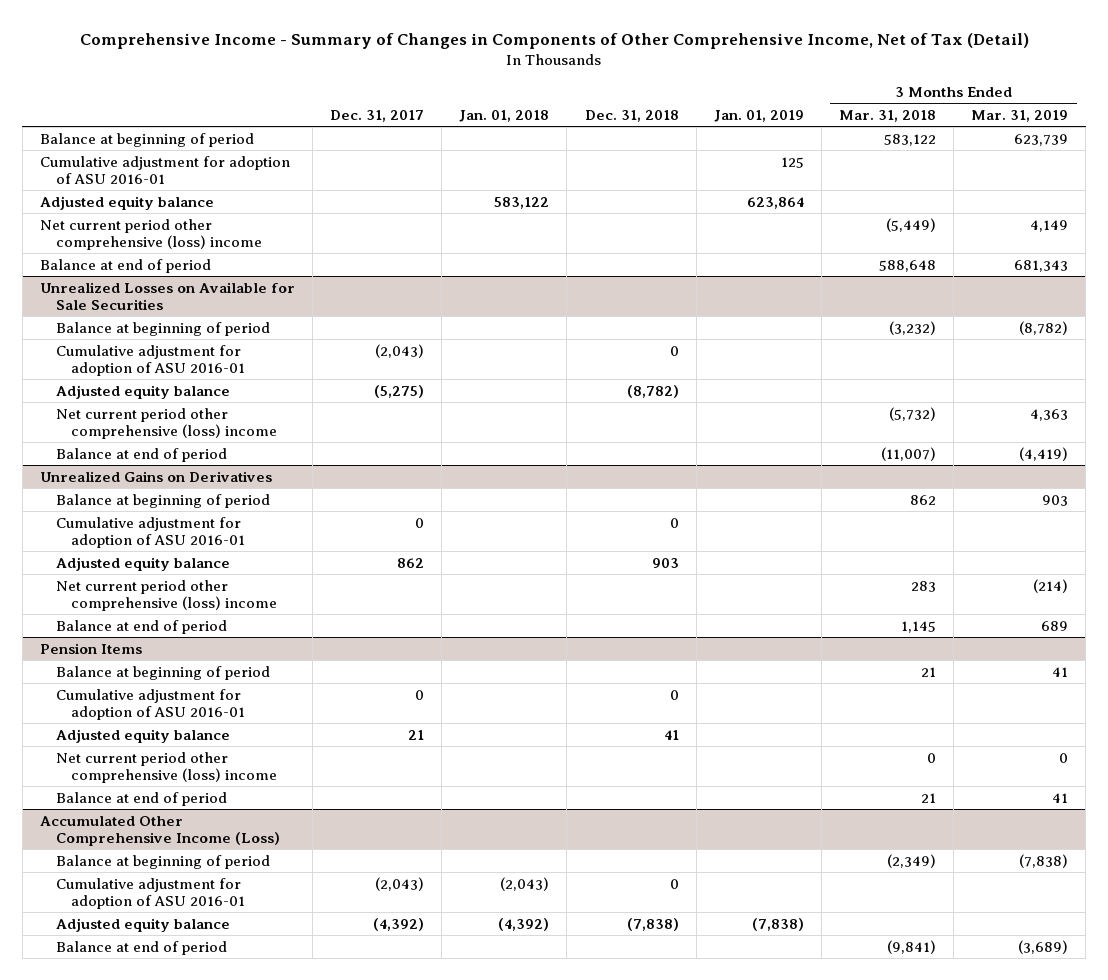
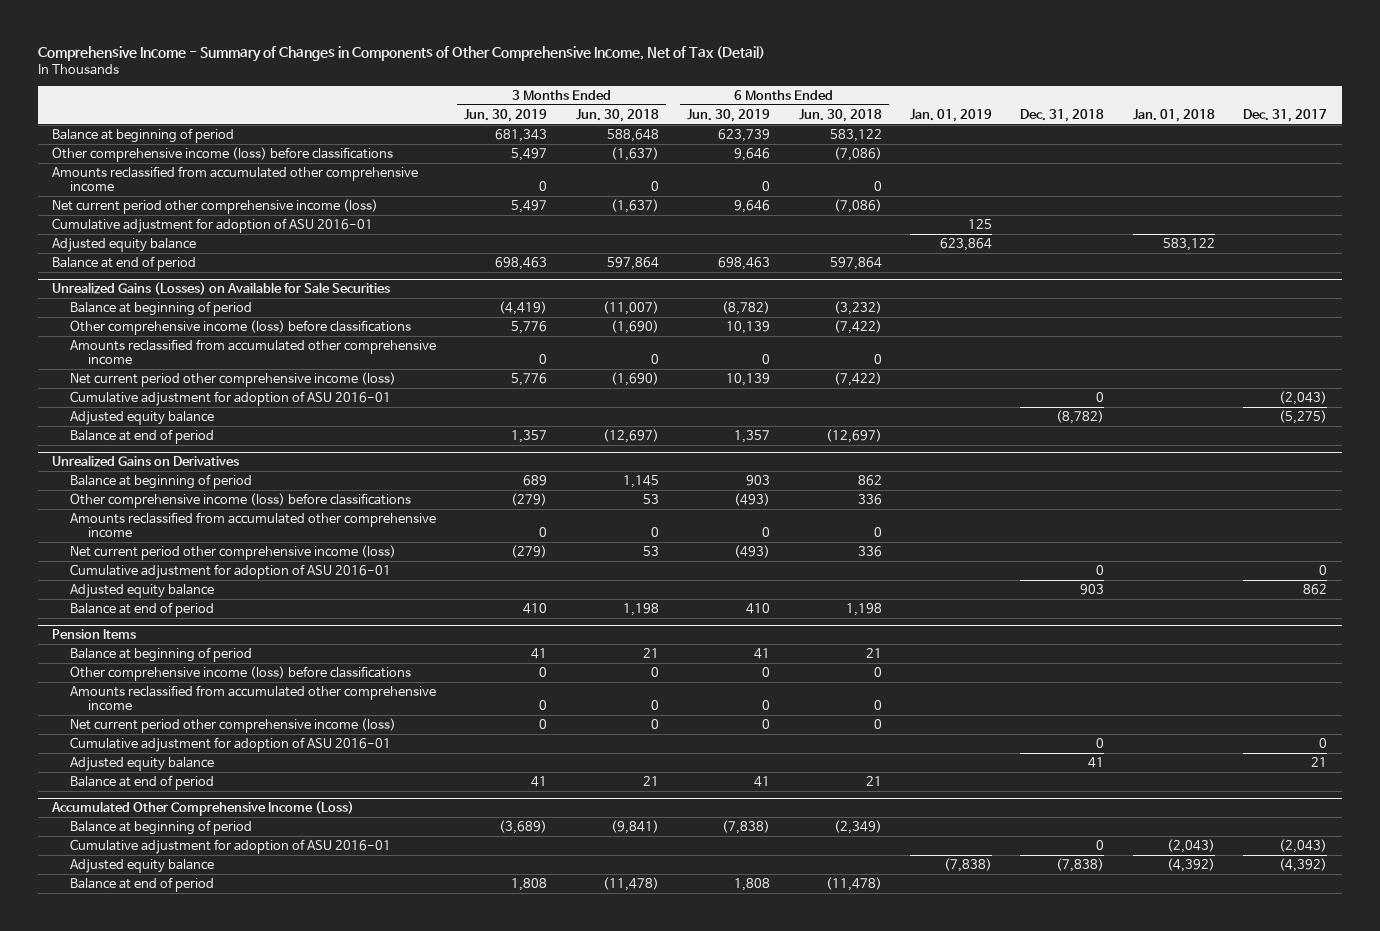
- | Dec. 31, 2017 | Jan. 01, 2018 | Dec. 31, 2018 | Jan. 01, 2019 | 3 Months Ended Mar. 31, 2018 | 3 Months Ended Mar. 31, 2019
+ | 3 Months Ended Jun. 30, 2019 | 3 Months Ended Jun. 30, 2018 | 6 Months Ended Jun. 30, 2019 | 6 Months Ended Jun. 30, 2018 | Jan. 01, 2019 | Dec. 31, 2018 | Jan. 01, 2018 | Dec. 31, 2017
+ Other comprehensive income (loss) before classifications | 5,497 | (1,637) | 9,646 | (7,086) | | | |
+ Amounts reclassified from accumulated other comprehensive income | 0 | 0 | 0 | 0 | | | |
+ Net current period other comprehensive income (loss) | 5,497 | (1,637) | 9,646 | (7,086) | | | |
- Net current period other comprehensive (loss) income | | | | | (5,449) | 4,149
- Unrealized Losses on Available for Sale Securities
+ Unrealized Gains (Losses) on Available for Sale Securities
+ Other comprehensive income (loss) before classifications | 5,776 | (1,690) | 10,139 | (7,422) | | | |
+ Amounts reclassified from accumulated other comprehensive income | 0 | 0 | 0 | 0 | | | |
+ Net current period other comprehensive income (loss) | 5,776 | (1,690) | 10,139 | (7,422) | | | |
- Net current period other comprehensive (loss) income | | | | | (5,732) | 4,363
@ Unrealized Gains on Derivatives
+ Other comprehensive income (loss) before classifications | (279) | 53 | (493) | 336 | | | |
+ Amounts reclassified from accumulated other comprehensive income | 0 | 0 | 0 | 0 | | | |
+ Net current period other comprehensive income (loss) | (279) | 53 | (493) | 336 | | | |
- Net current period other comprehensive (loss) income | | | | | 283 | (214)
@ Pension Items
+ Other comprehensive income (loss) before classifications | 0 | 0 | 0 | 0 | | | |
+ Amounts reclassified from accumulated other comprehensive income | 0 | 0 | 0 | 0 | | | |
+ Net current period other comprehensive income (loss) | 0 | 0 | 0 | 0 | | | |
- Net current period other comprehensive (loss) income | | | | | 0 | 0

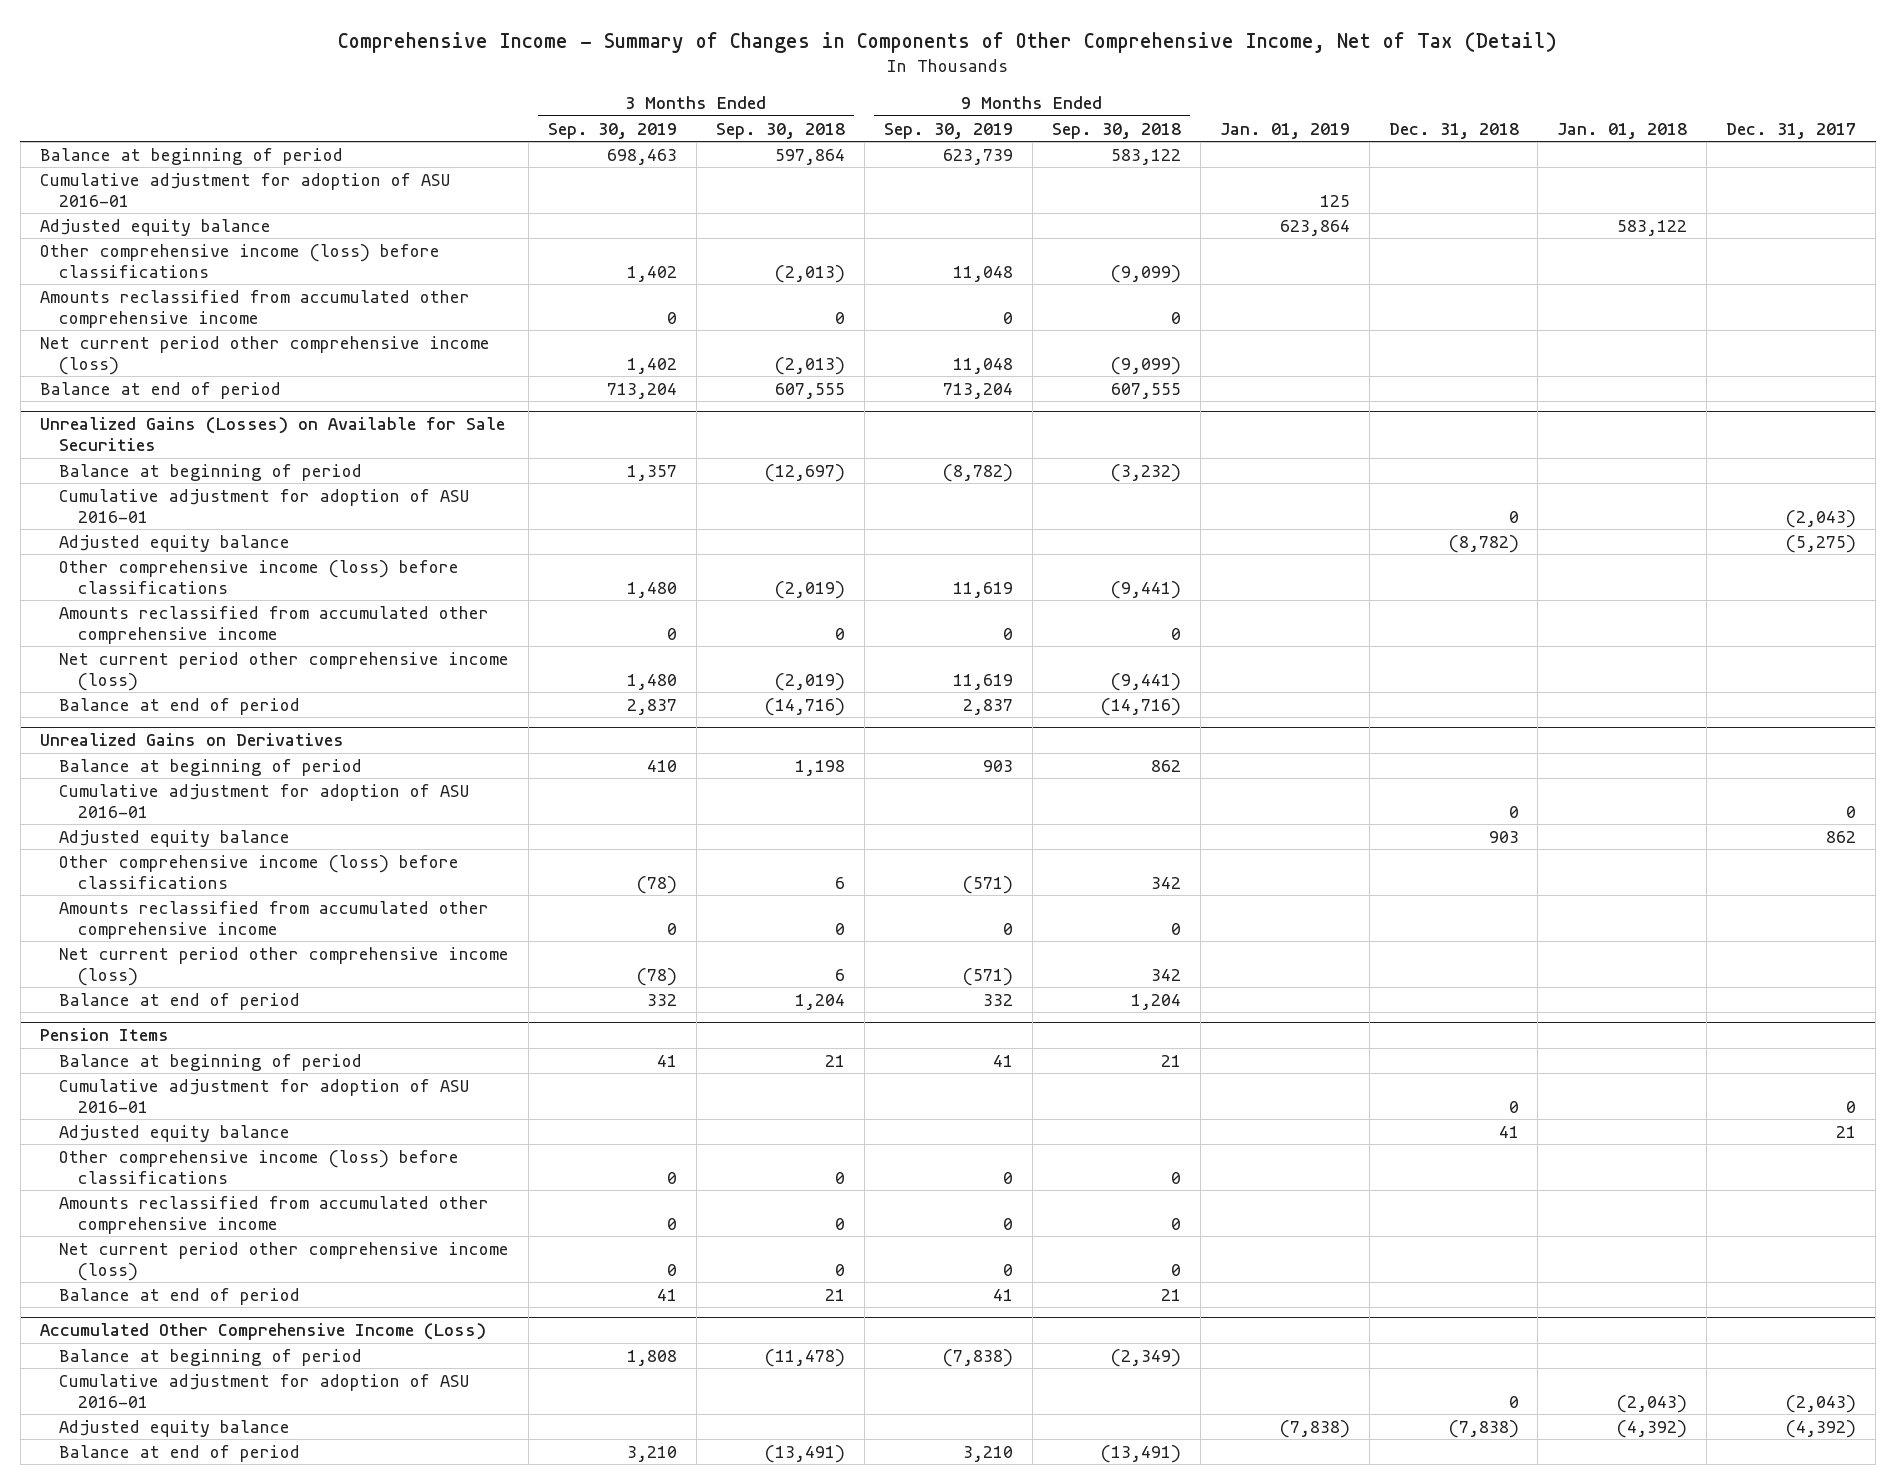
- | 3 Months Ended Jun. 30, 2019 | 3 Months Ended Jun. 30, 2018 | 6 Months Ended Jun. 30, 2019 | 6 Months Ended Jun. 30, 2018 | Jan. 01, 2019 | Dec. 31, 2018 | Jan. 01, 2018 | Dec. 31, 2017
+ | 3 Months Ended Sep. 30, 2019 | 3 Months Ended Sep. 30, 2018 | 9 Months Ended Sep. 30, 2019 | 9 Months Ended Sep. 30, 2018 | Jan. 01, 2019 | Dec. 31, 2018 | Jan. 01, 2018 | Dec. 31, 2017
moved up: Cumulative adjustment for adoption of ASU 2016-01 | | | | | 125 | | |
moved up: Adjusted equity balance | | | | | 623,864 | | 583,122 |
@ Unrealized Gains (Losses) on Available for Sale Securities
moved up: Cumulative adjustment for adoption of ASU 2016-01 | | | | | | 0 | | (2,043)
moved up: Adjusted equity balance | | | | | | (8,782) | | (5,275)
@ Unrealized Gains on Derivatives
moved up: Cumulative adjustment for adoption of ASU 2016-01 | | | | | | 0 | | 0
moved up: Adjusted equity balance | | | | | | 903 | | 862
@ Pension Items
moved up: Cumulative adjustment for adoption of ASU 2016-01 | | | | | | 0 | | 0
moved up: Adjusted equity balance | | | | | | 41 | | 21

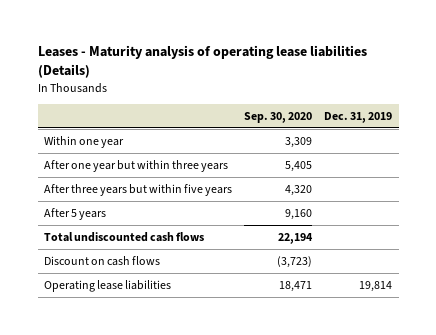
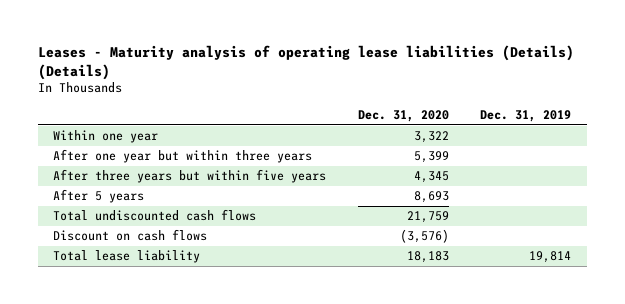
- Leases - Maturity analysis of operating lease liabilities (Details)
+ Leases - Maturity analysis of operating lease liabilities (Details) (Details)
- | Sep. 30, 2020 | Dec. 31, 2019
+ | Dec. 31, 2020 | Dec. 31, 2019
- Operating lease liabilities | 18,471 | 19,814
+ Total lease liability | 18,183 | 19,814

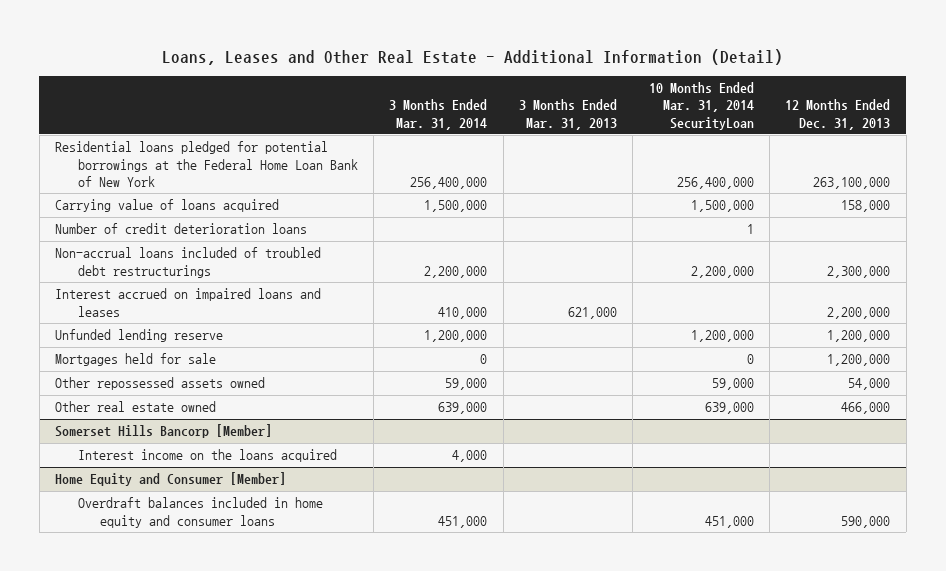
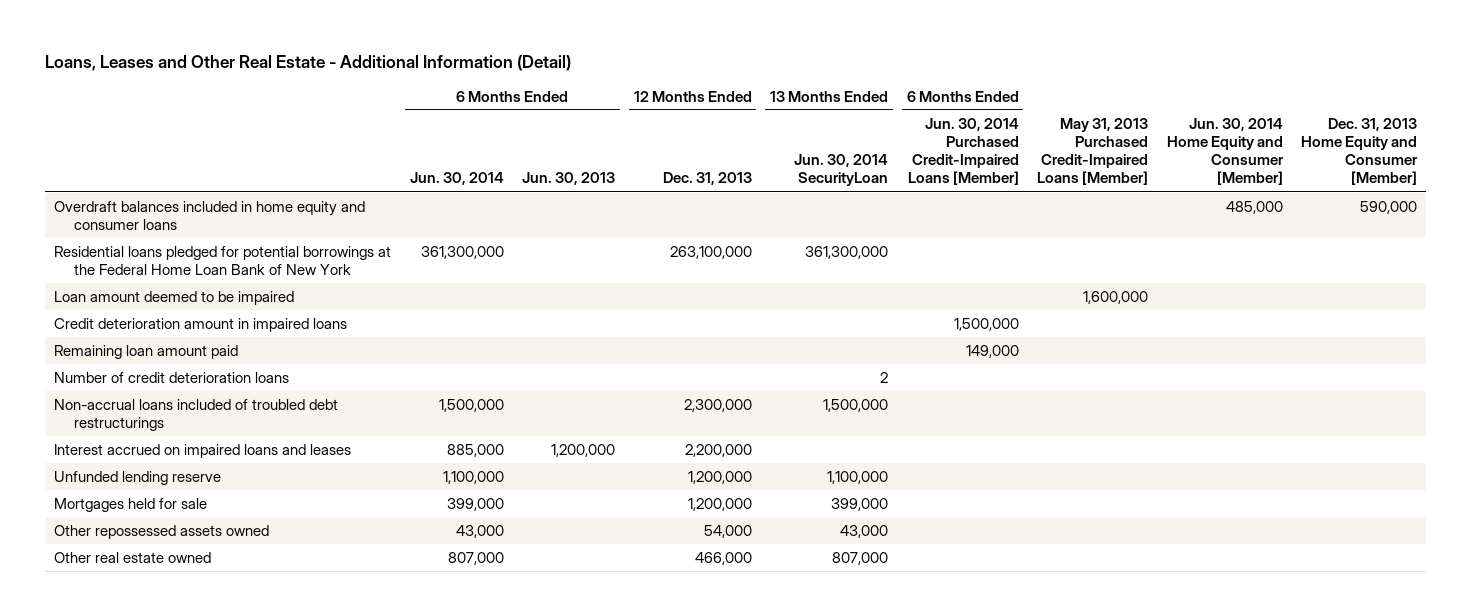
- | 3 Months Ended Mar. 31, 2014 | 3 Months Ended Mar. 31, 2013 | 10 Months Ended Mar. 31, 2014 SecurityLoan | 12 Months Ended Dec. 31, 2013
+ | 6 Months Ended Jun. 30, 2014 | 6 Months Ended Jun. 30, 2013 | 12 Months Ended Dec. 31, 2013 | 13 Months Ended Jun. 30, 2014 SecurityLoan | 6 Months Ended Jun. 30, 2014 Purchased Credit-Impaired Loans [Member] | May 31, 2013 Purchased Credit-Impaired Loans [Member] | Jun. 30, 2014 Home Equity and Consumer [Member] | Dec. 31, 2013 Home Equity and Consumer [Member]
+ Overdraft balances included in home equity and consumer loans | | | | | | | 485,000 | 590,000
- Carrying value of loans acquired | 1,500,000 | | 1,500,000 | 158,000
+ Loan amount deemed to be impaired | | | | | | 1,600,000 | |
+ Credit deterioration amount in impaired loans | | | | | 1,500,000 | | |
+ Remaining loan amount paid | | | | | 149,000 | | |
- Somerset Hills Bancorp [Member]
- Interest income on the loans acquired | 4,000 | | |
- Home Equity and Consumer [Member]
- Overdraft balances included in home equity and consumer loans | 451,000 | | 451,000 | 590,000

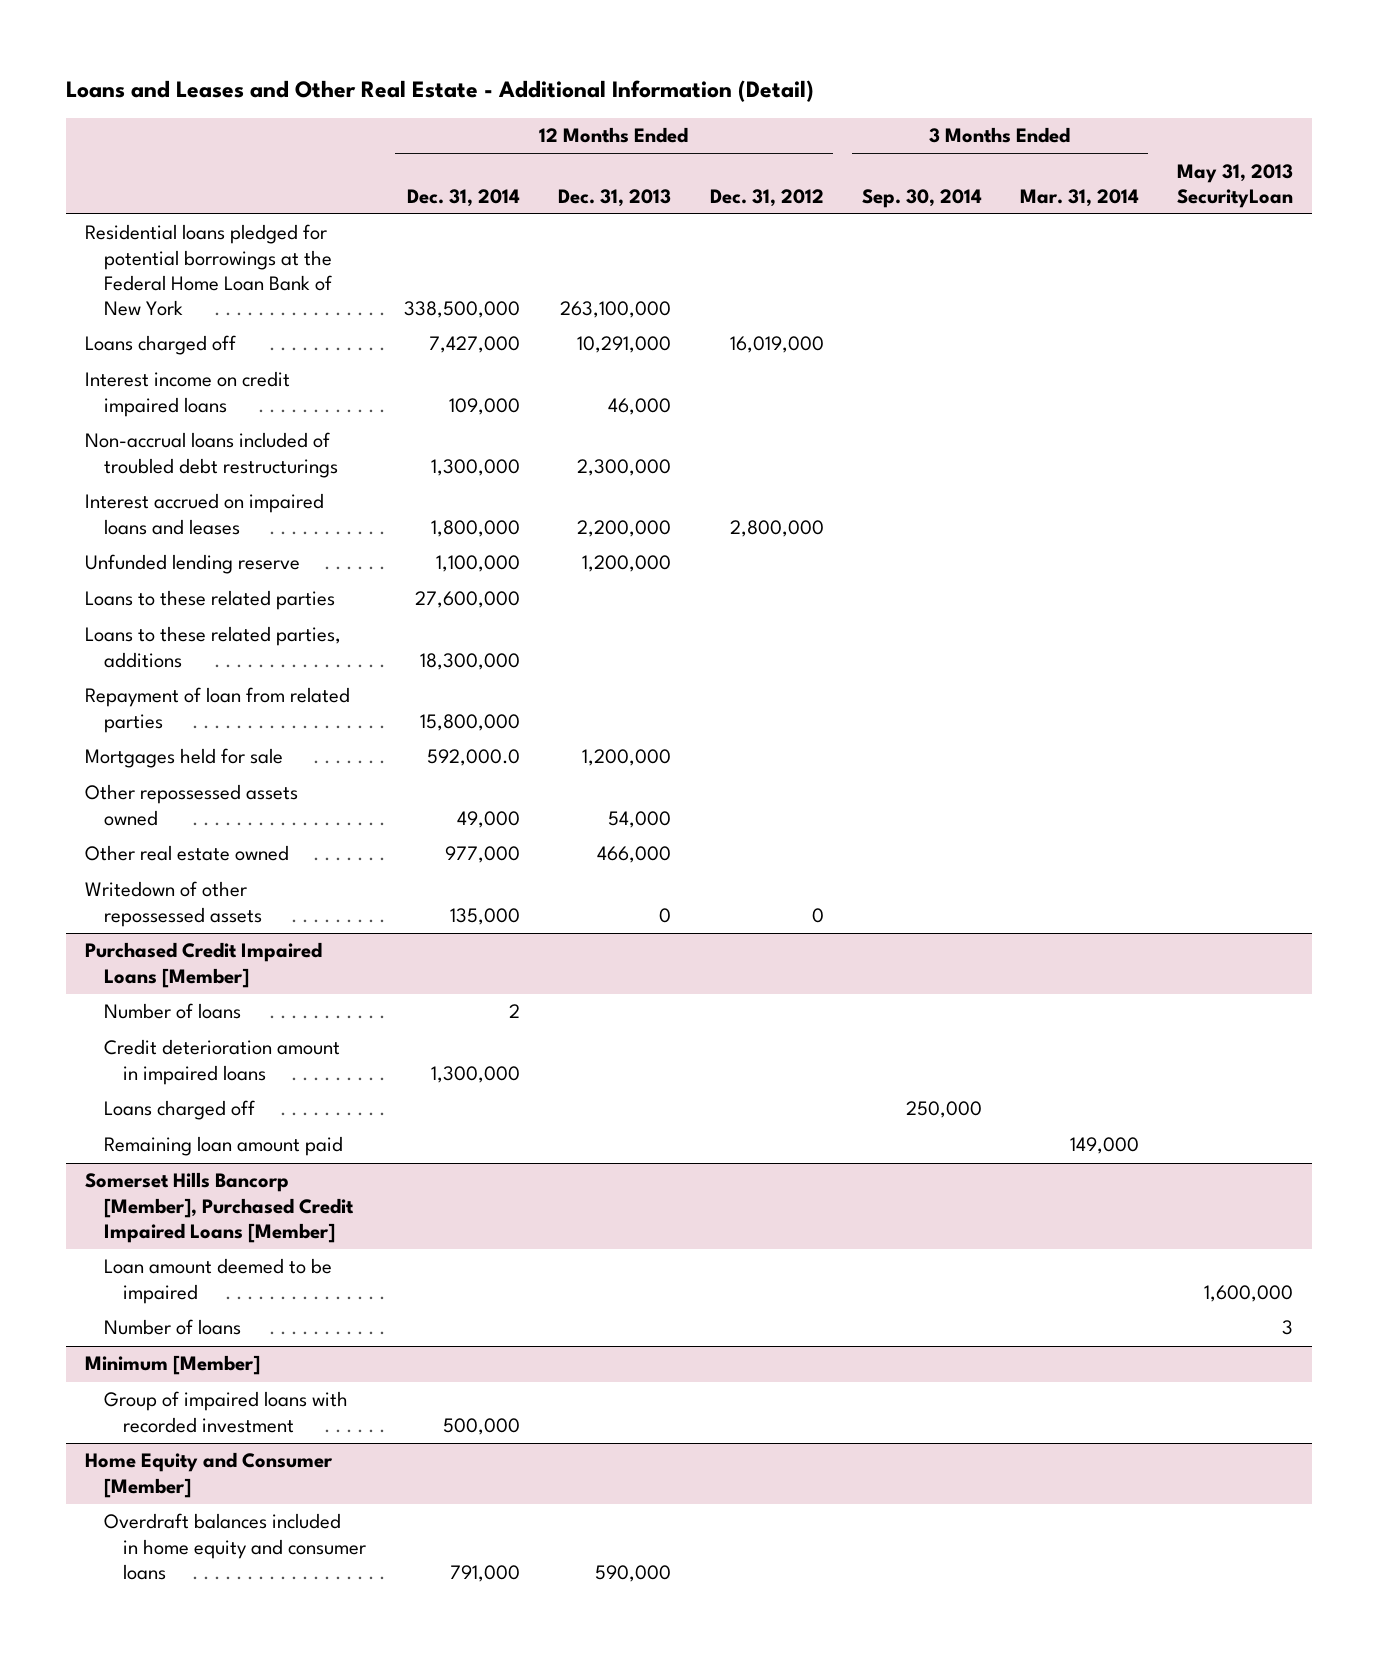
- Loans, Leases and Other Real Estate - Additional Information (Detail)
+ Loans and Leases and Other Real Estate - Additional Information (Detail)
- | 6 Months Ended Jun. 30, 2014 | 6 Months Ended Jun. 30, 2013 | 12 Months Ended Dec. 31, 2013 | 13 Months Ended Jun. 30, 2014 SecurityLoan | 6 Months Ended Jun. 30, 2014 Purchased Credit-Impaired Loans [Member] | May 31, 2013 Purchased Credit-Impaired Loans [Member] | Jun. 30, 2014 Home Equity and Consumer [Member] | Dec. 31, 2013 Home Equity and Consumer [Member]
+ | 12 Months Ended Dec. 31, 2014 | 12 Months Ended Dec. 31, 2013 | 12 Months Ended Dec. 31, 2012 | 3 Months Ended Sep. 30, 2014 | 3 Months Ended Mar. 31, 2014 | May 31, 2013 SecurityLoan
- Overdraft balances included in home equity and consumer loans | | | | | | | 485,000 | 590,000
- Loan amount deemed to be impaired | | | | | | 1,600,000 | |
- Credit deterioration amount in impaired loans | | | | | 1,500,000 | | |
- Remaining loan amount paid | | | | | 149,000 | | |
- Number of credit deterioration loans | | | | 2 | | | |
+ Loans charged off | 7,427,000 | 10,291,000 | 16,019,000 | | |
+ Interest income on credit impaired loans | 109,000 | 46,000 | | | |
+ Loans to these related parties | 27,600,000 | | | | |
+ Loans to these related parties, additions | 18,300,000 | | | | |
+ Repayment of loan from related parties | 15,800,000 | | | | |
+ Writedown of other repossessed assets | 135,000 | 0 | 0 | | |
+ Purchased Credit Impaired Loans [Member]
+ Number of loans | 2 | | | | |
+ Credit deterioration amount in impaired loans | 1,300,000 | | | | |
+ Loans charged off | | | | 250,000 | |
+ Remaining loan amount paid | | | | | 149,000 |
+ Somerset Hills Bancorp [Member], Purchased Credit Impaired Loans [Member]
+ Loan amount deemed to be impaired | | | | | | 1,600,000
+ Number of loans | | | | | | 3
+ Minimum [Member]
+ Group of impaired loans with recorded investment | 500,000 | | | | |
+ Home Equity and Consumer [Member]
+ Overdraft balances included in home equity and consumer loans | 791,000 | 590,000 | | | |

